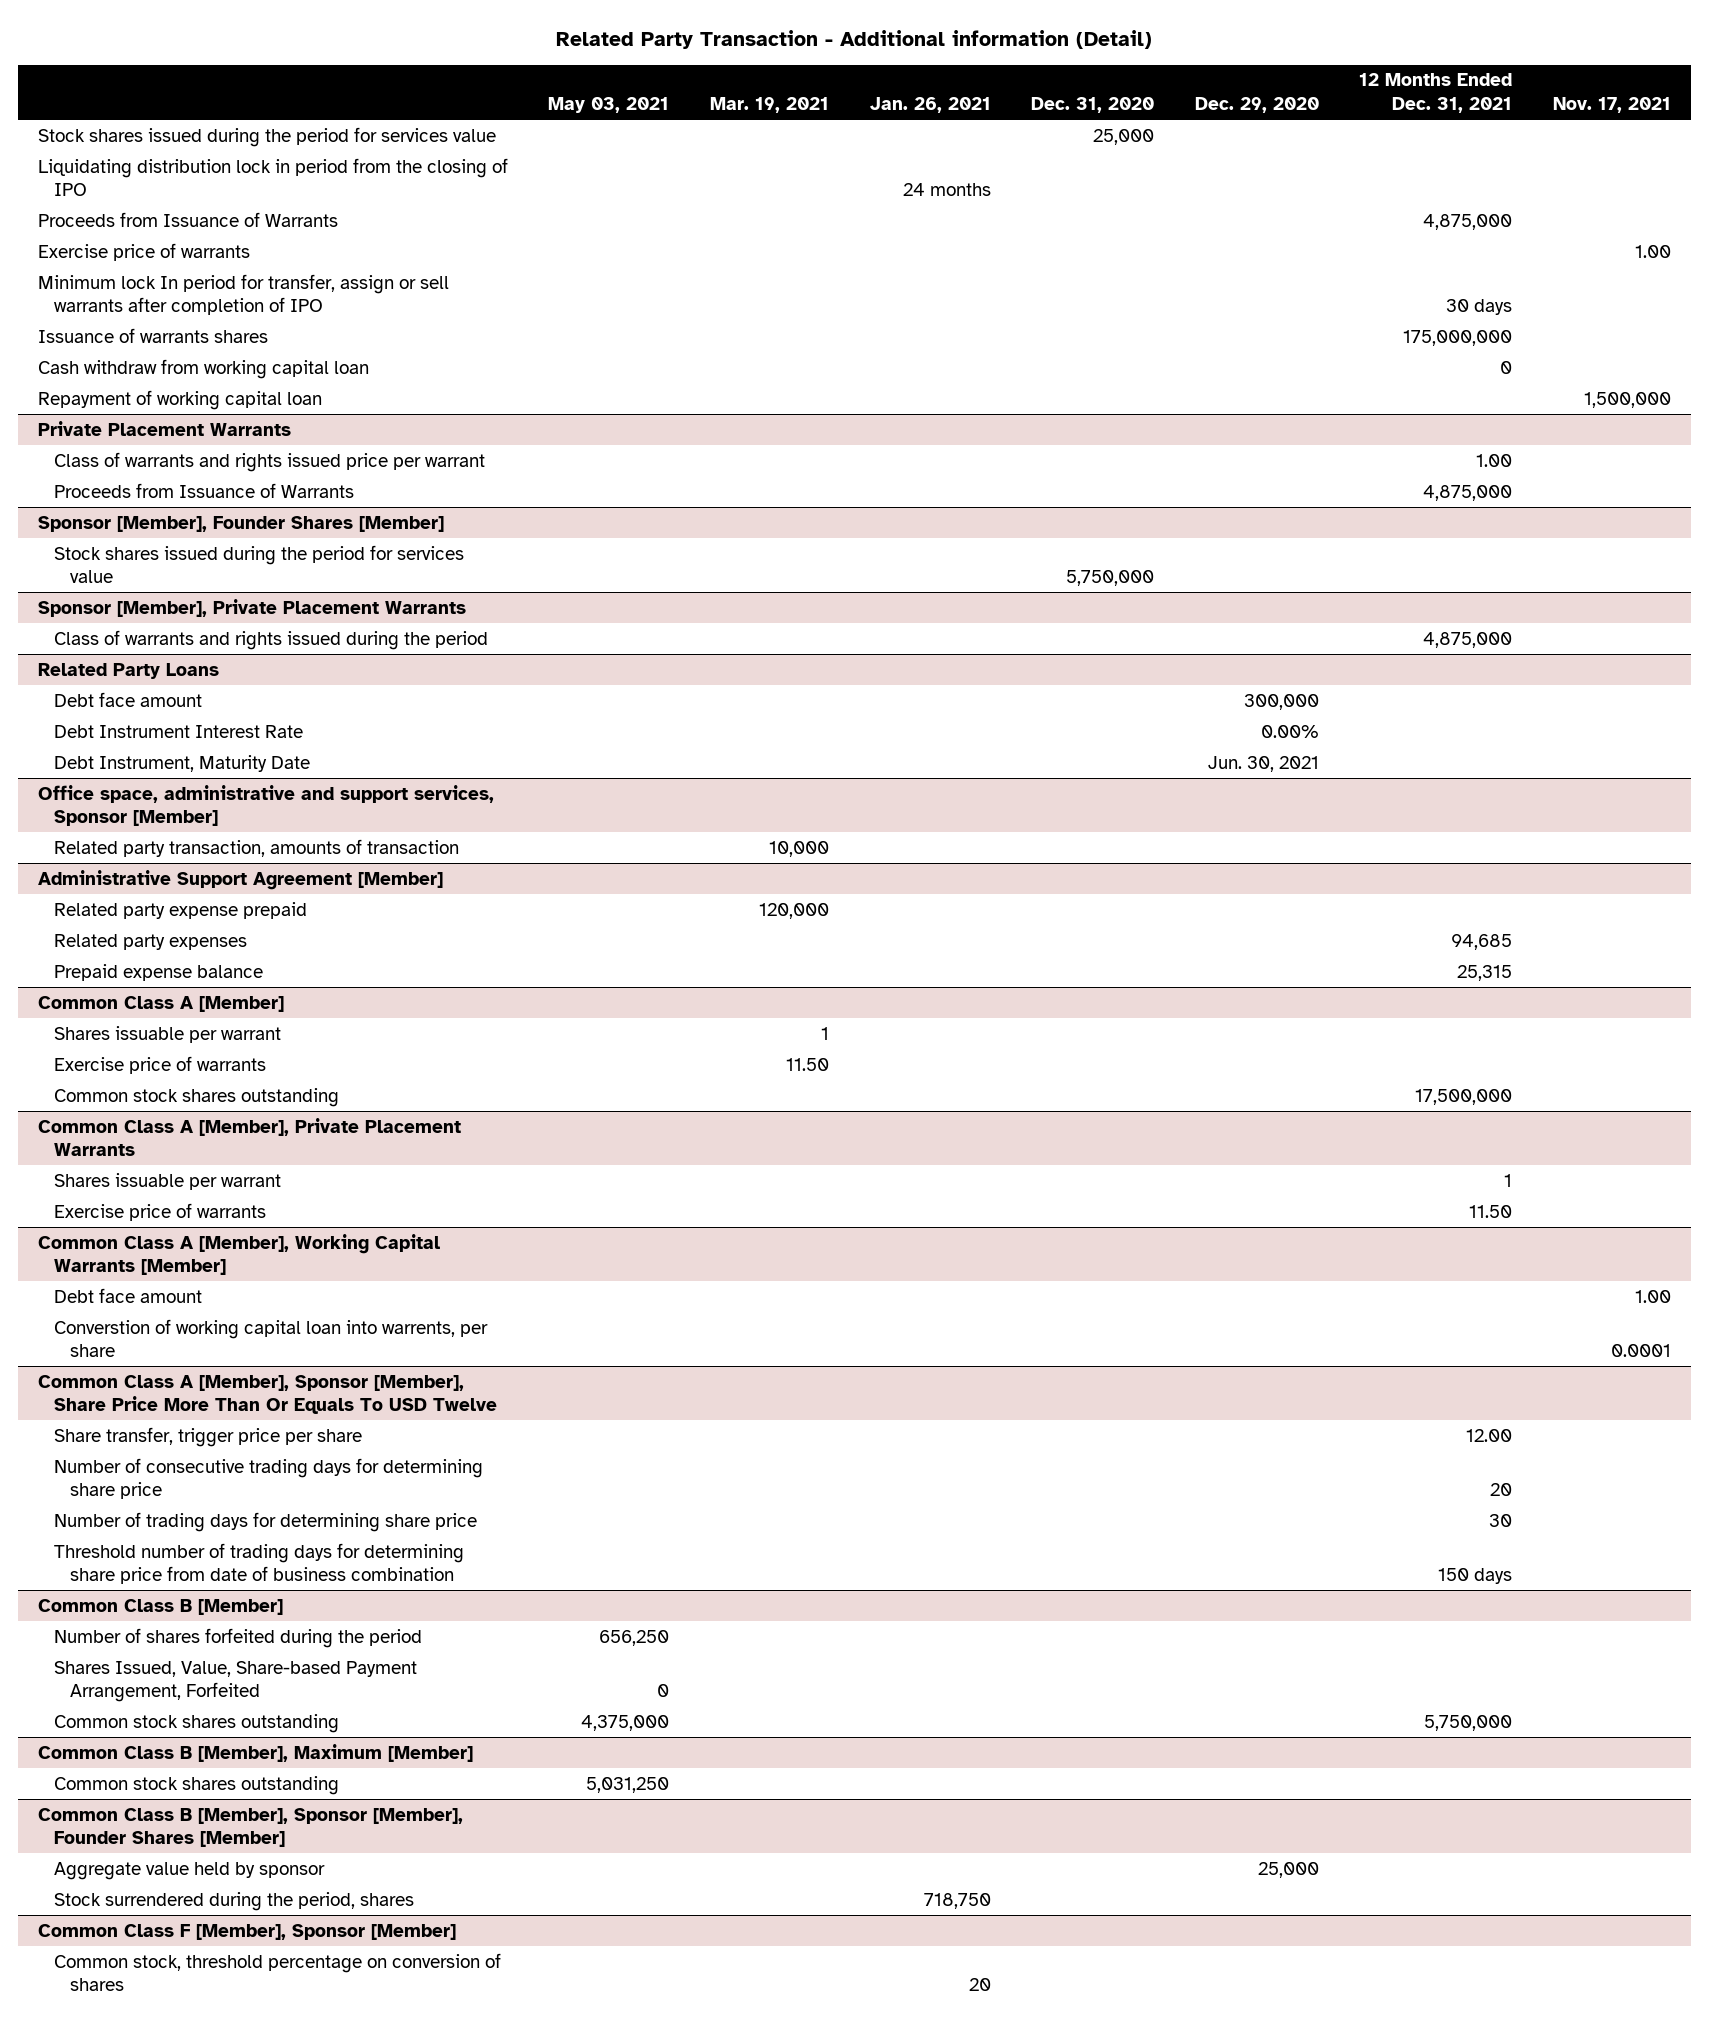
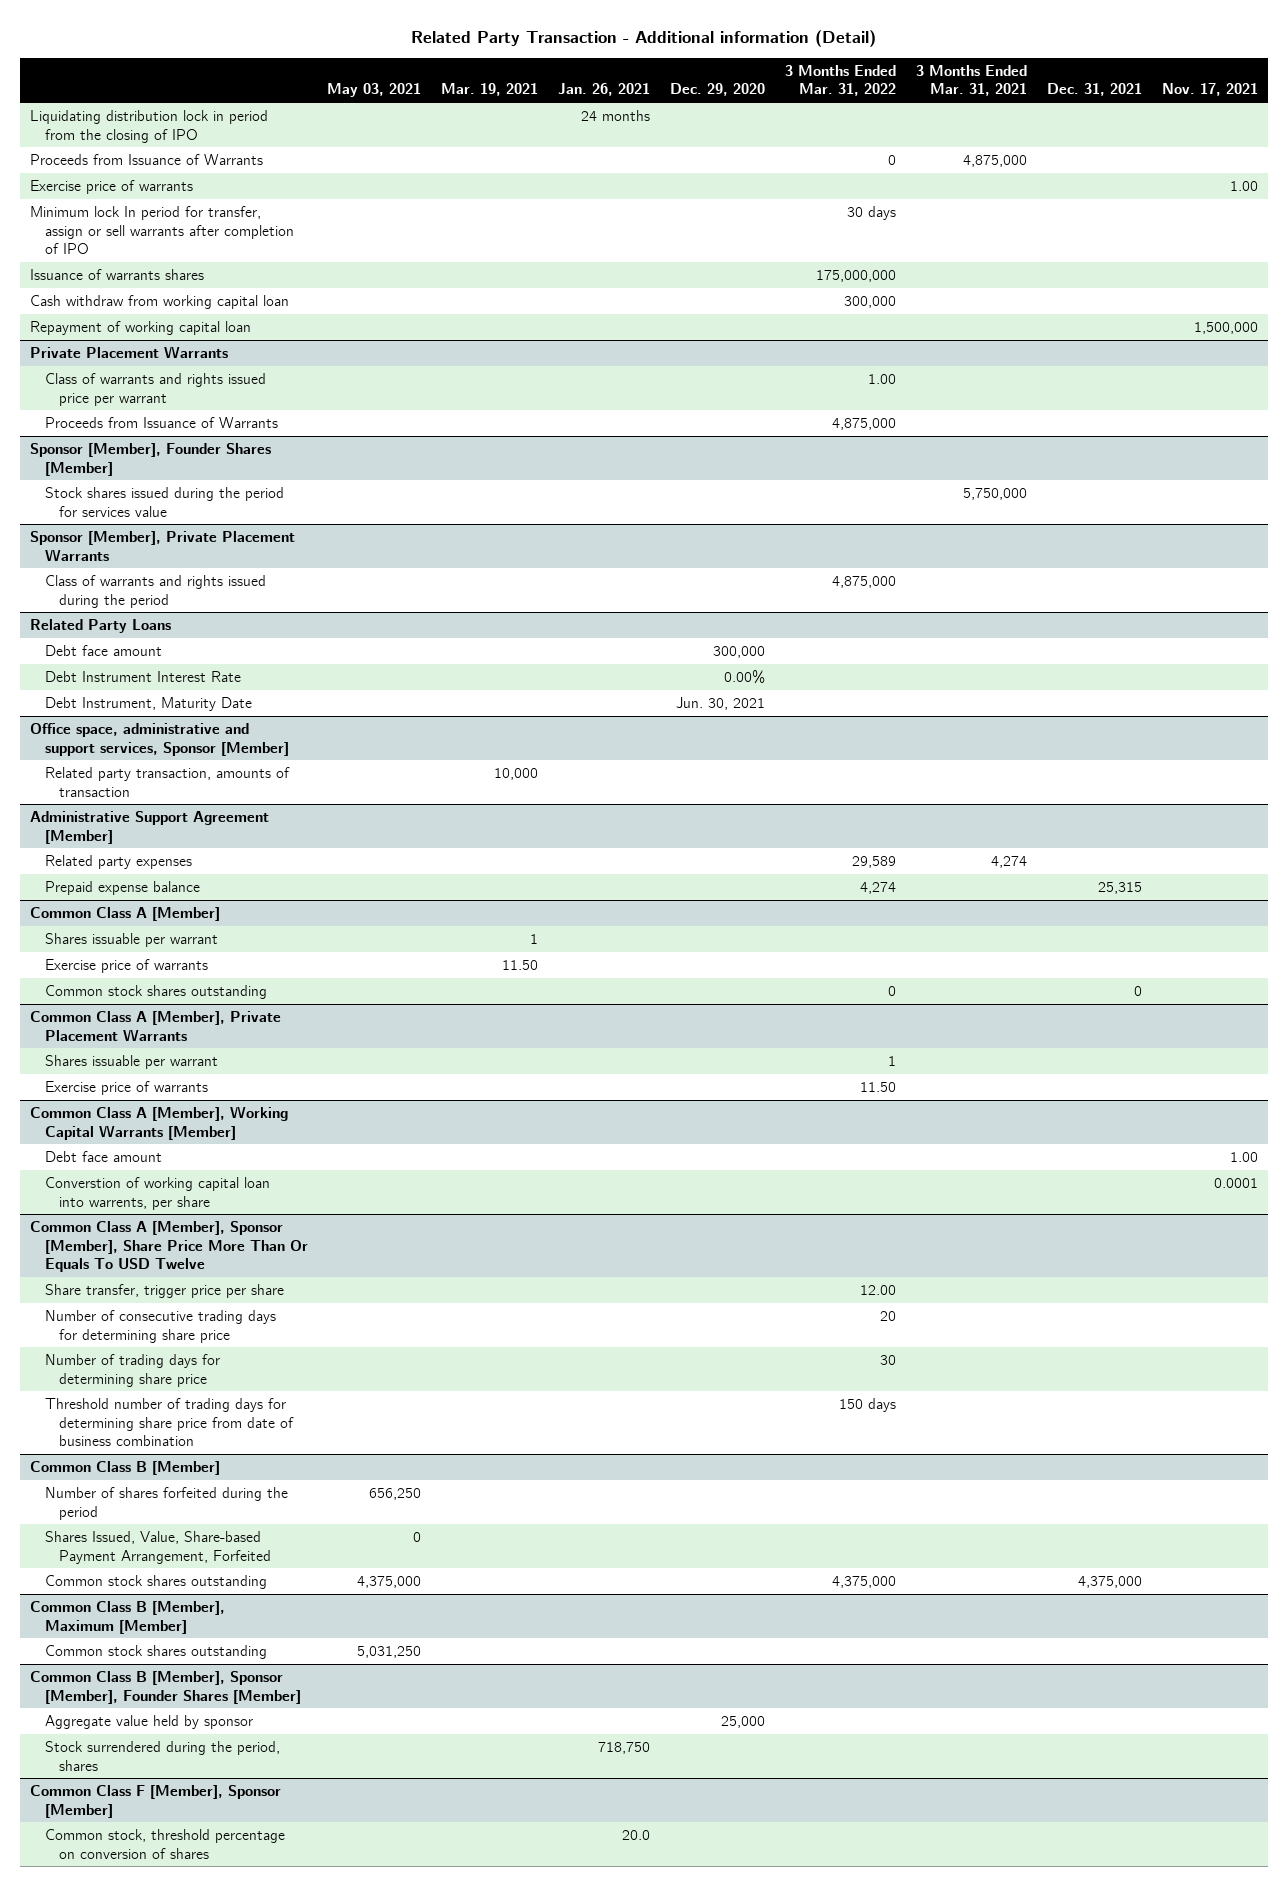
- | May 03, 2021 | Mar. 19, 2021 | Jan. 26, 2021 | Dec. 31, 2020 | Dec. 29, 2020 | 12 Months Ended Dec. 31, 2021 | Nov. 17, 2021
+ | May 03, 2021 | Mar. 19, 2021 | Jan. 26, 2021 | Dec. 29, 2020 | 3 Months Ended Mar. 31, 2022 | 3 Months Ended Mar. 31, 2021 | Dec. 31, 2021 | Nov. 17, 2021
- Stock shares issued during the period for services value | | | | 25,000 | | |
@ Administrative Support Agreement [Member]
- Related party expense prepaid | | 120,000 | | | | |
@ Common Class F [Member], Sponsor [Member]
- Common stock, threshold percentage on conversion of shares | | | 20 | | | |
+ Common stock, threshold percentage on conversion of shares | | | 20.0 | | | | |

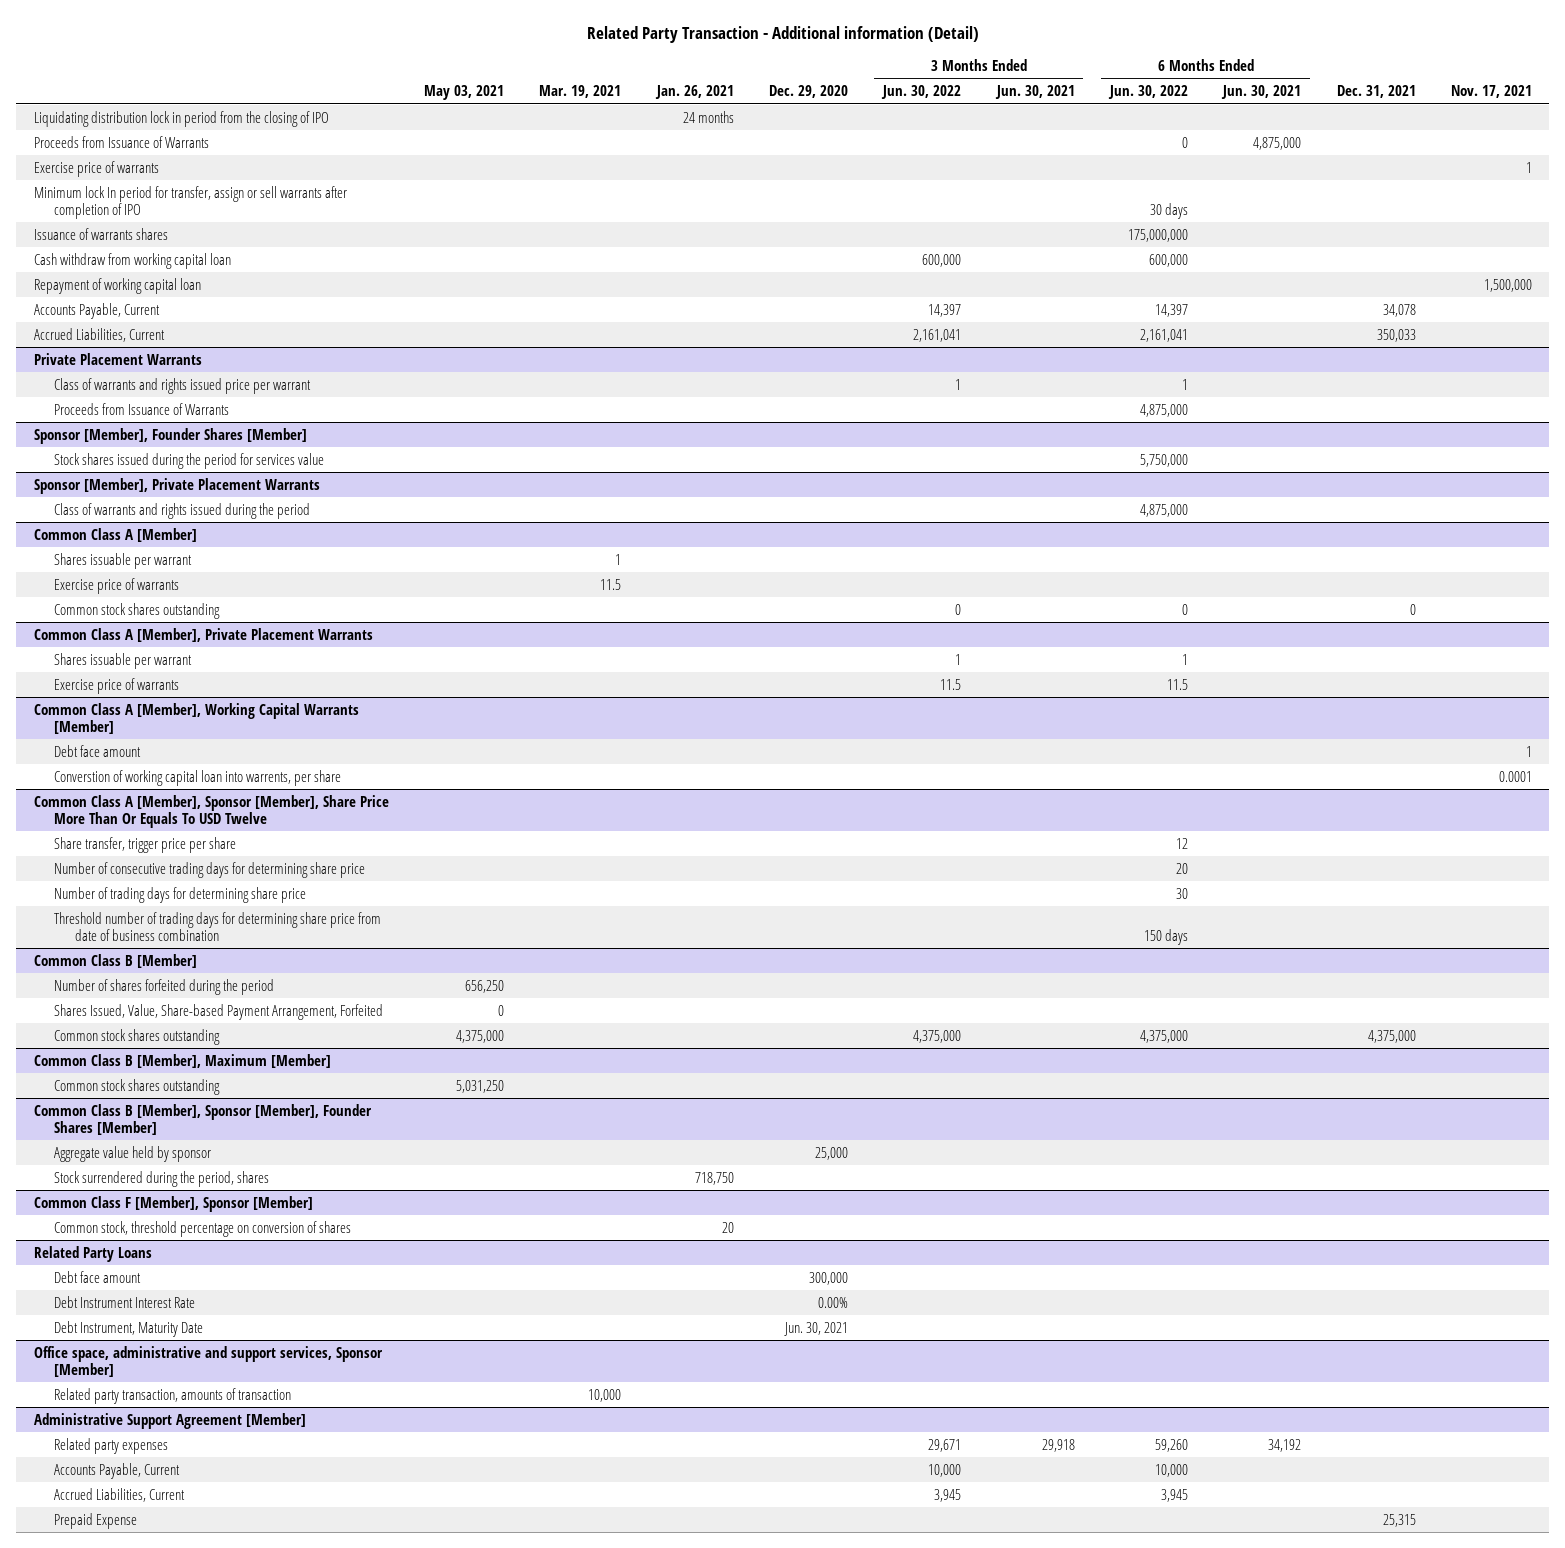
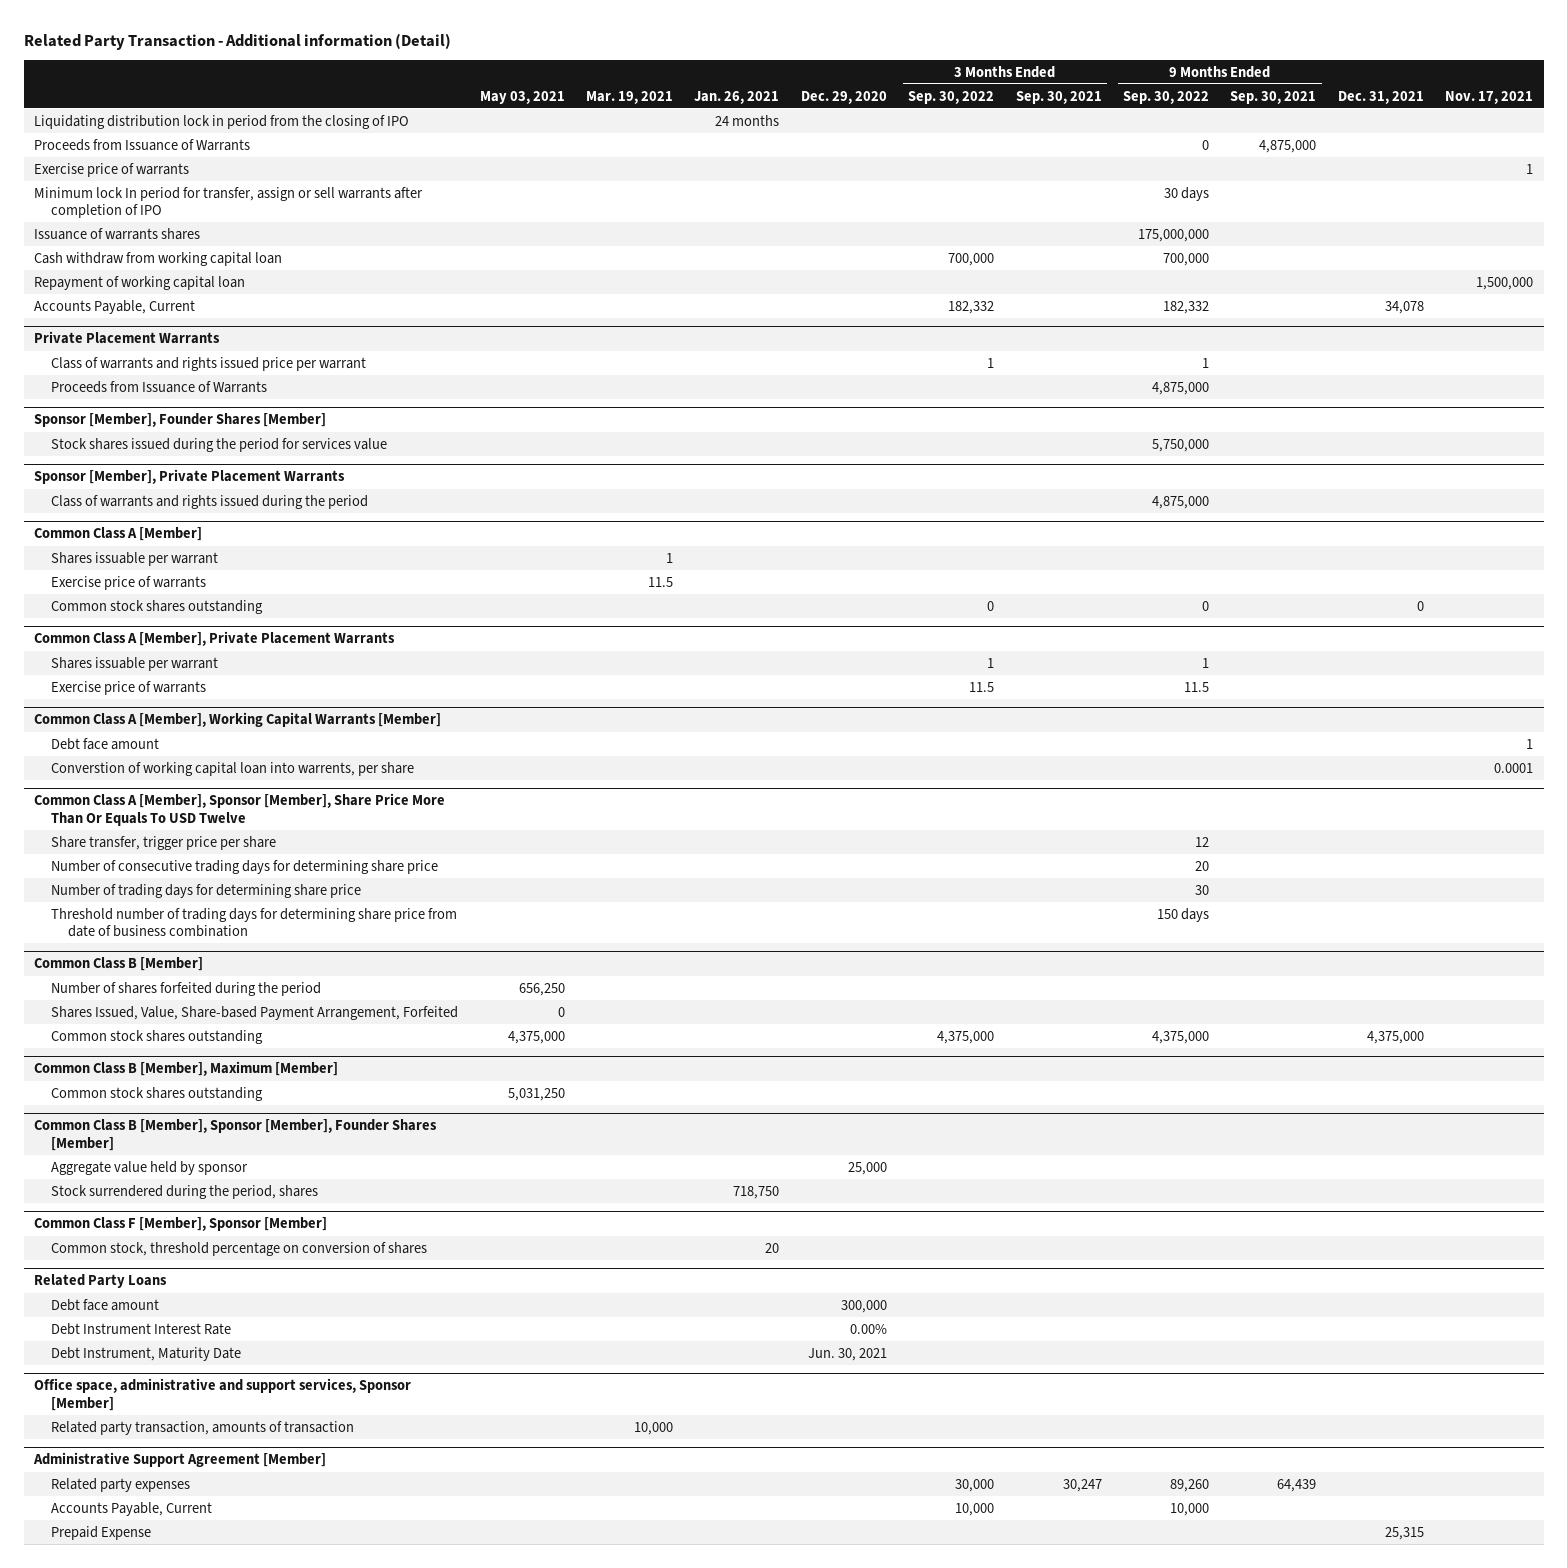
- | May 03, 2021 | Mar. 19, 2021 | Jan. 26, 2021 | Dec. 29, 2020 | 3 Months Ended Jun. 30, 2022 | 3 Months Ended Jun. 30, 2021 | 6 Months Ended Jun. 30, 2022 | 6 Months Ended Jun. 30, 2021 | Dec. 31, 2021 | Nov. 17, 2021
+ | May 03, 2021 | Mar. 19, 2021 | Jan. 26, 2021 | Dec. 29, 2020 | 3 Months Ended Sep. 30, 2022 | 3 Months Ended Sep. 30, 2021 | 9 Months Ended Sep. 30, 2022 | 9 Months Ended Sep. 30, 2021 | Dec. 31, 2021 | Nov. 17, 2021
- Accrued Liabilities, Current | | | | | 2,161,041 | | 2,161,041 | | 350,033 |
@ Administrative Support Agreement [Member]
- Accrued Liabilities, Current | | | | | 3,945 | | 3,945 | | |

